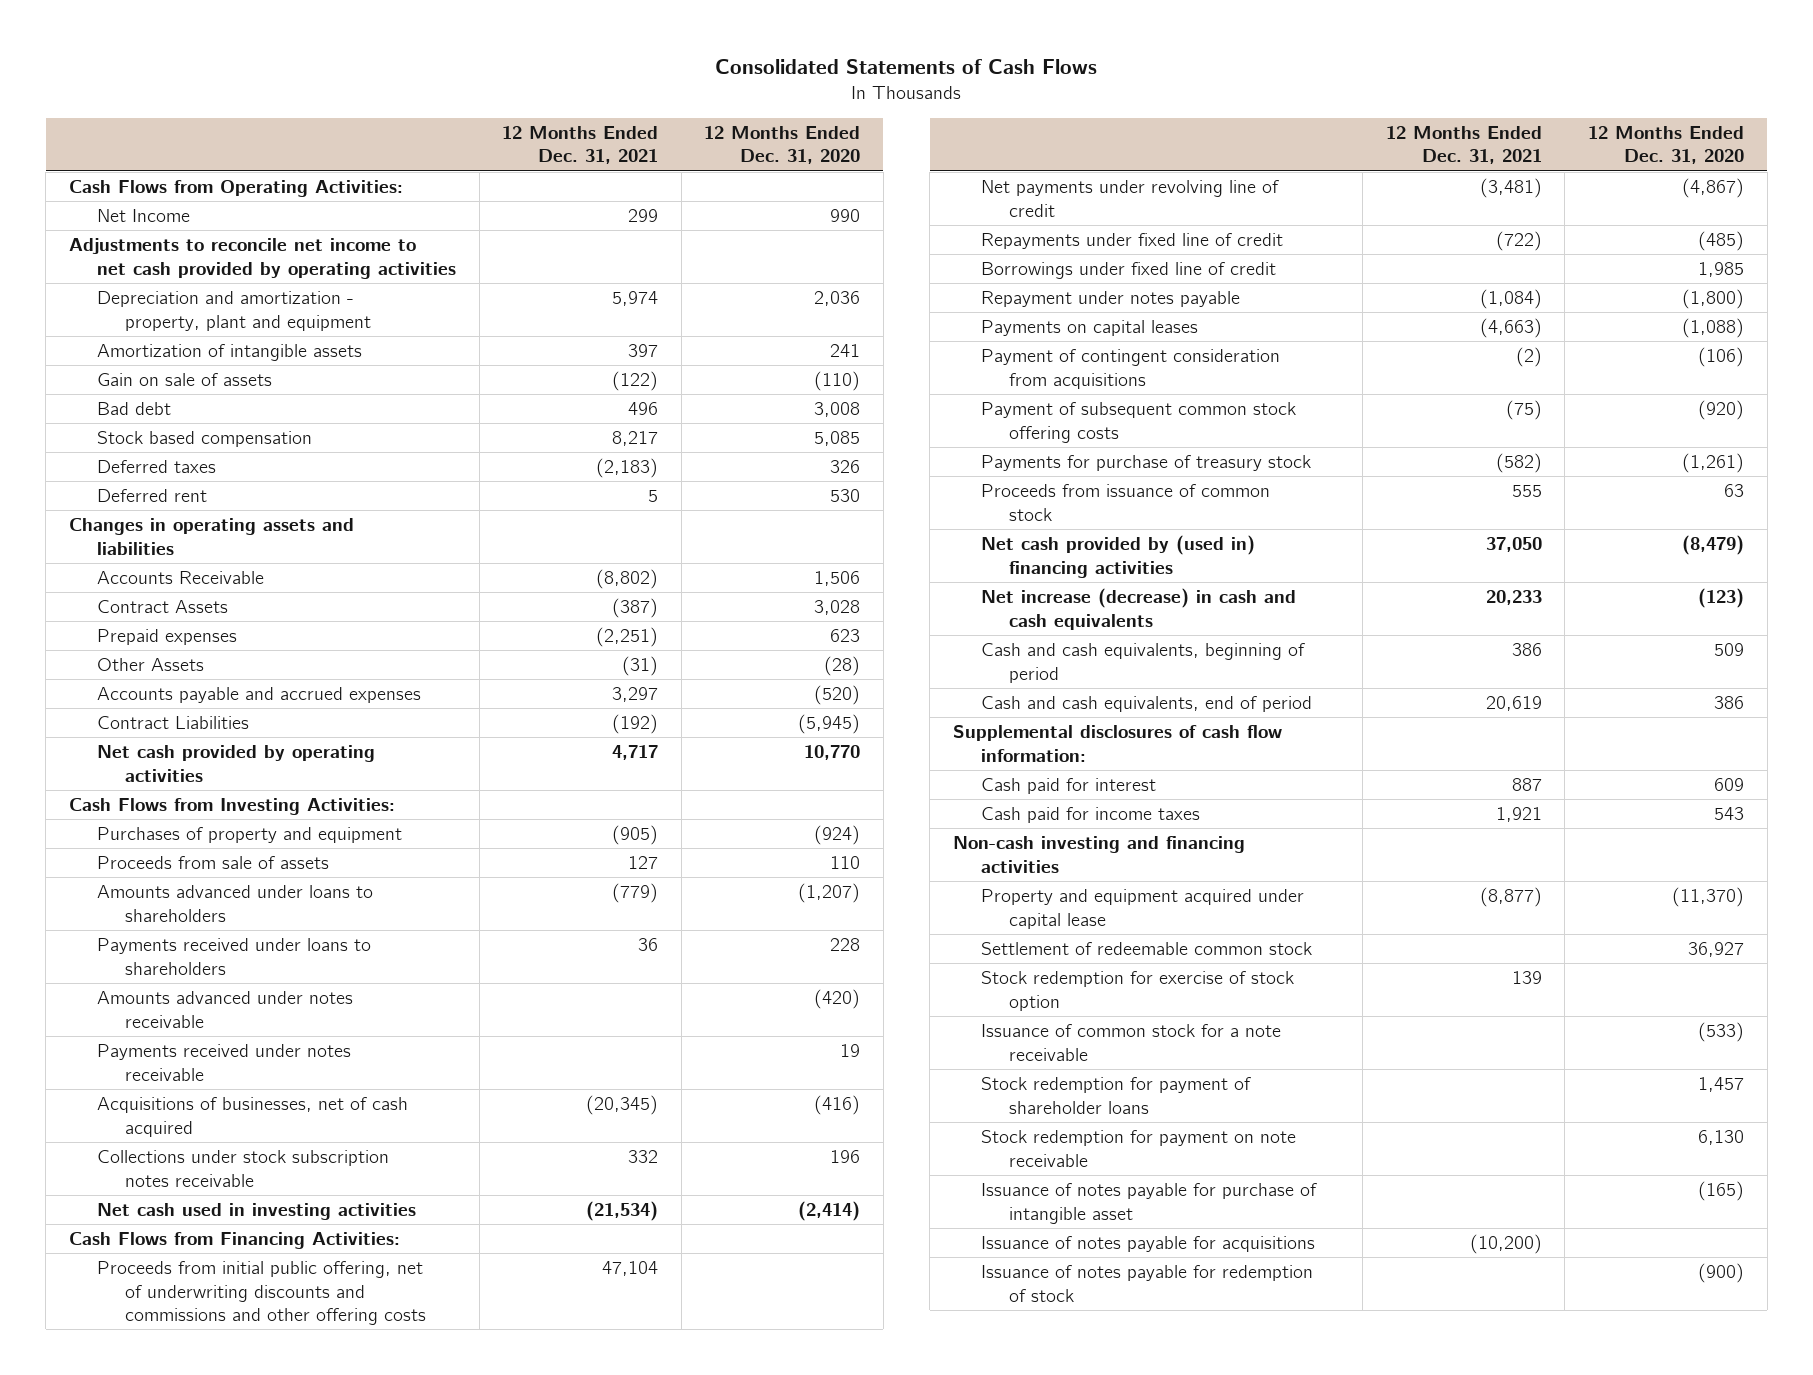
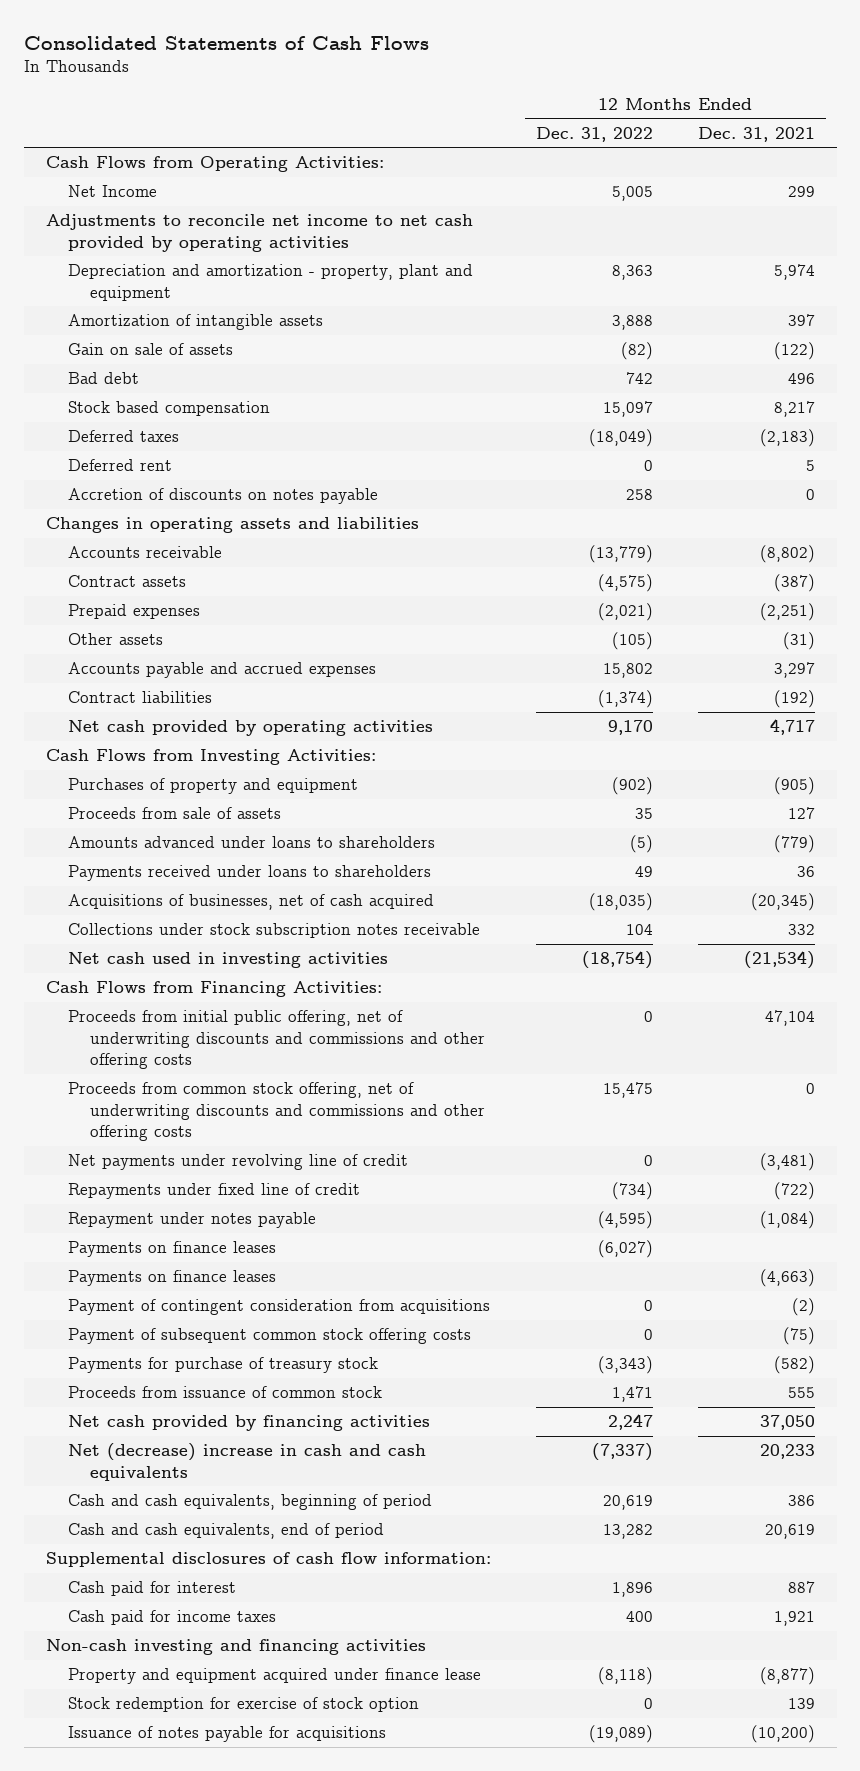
- | 12 Months Ended Dec. 31, 2021 | 12 Months Ended Dec. 31, 2020
+ | 12 Months Ended Dec. 31, 2022 | 12 Months Ended Dec. 31, 2021
+ Accretion of discounts on notes payable | 258 | 0
- Accounts Receivable | (8,802) | 1,506
- Contract Assets | (387) | 3,028
+ Accounts receivable | (13,779) | (8,802)
+ Contract assets | (4,575) | (387)
- Other Assets | (31) | (28)
+ Other assets | (105) | (31)
- Contract Liabilities | (192) | (5,945)
+ Contract liabilities | (1,374) | (192)
- Amounts advanced under notes receivable | | (420)
- Payments received under notes receivable | | 19
+ Proceeds from common stock offering, net of underwriting discounts and commissions and other offering costs | 15,475 | 0
- Borrowings under fixed line of credit | | 1,985
- Payments on capital leases | (4,663) | (1,088)
+ Payments on finance leases | (6,027) |
+ Payments on finance leases | | (4,663)
- Net cash provided by (used in) financing activities | 37,050 | (8,479)
- Net increase (decrease) in cash and cash equivalents | 20,233 | (123)
+ Net cash provided by financing activities | 2,247 | 37,050
+ Net (decrease) increase in cash and cash equivalents | (7,337) | 20,233
- Property and equipment acquired under capital lease | (8,877) | (11,370)
- Settlement of redeemable common stock | | 36,927
+ Property and equipment acquired under finance lease | (8,118) | (8,877)
- Issuance of common stock for a note receivable | | (533)
- Stock redemption for payment of shareholder loans | | 1,457
- Stock redemption for payment on note receivable | | 6,130
- Issuance of notes payable for purchase of intangible asset | | (165)
- Issuance of notes payable for redemption of stock | | (900)

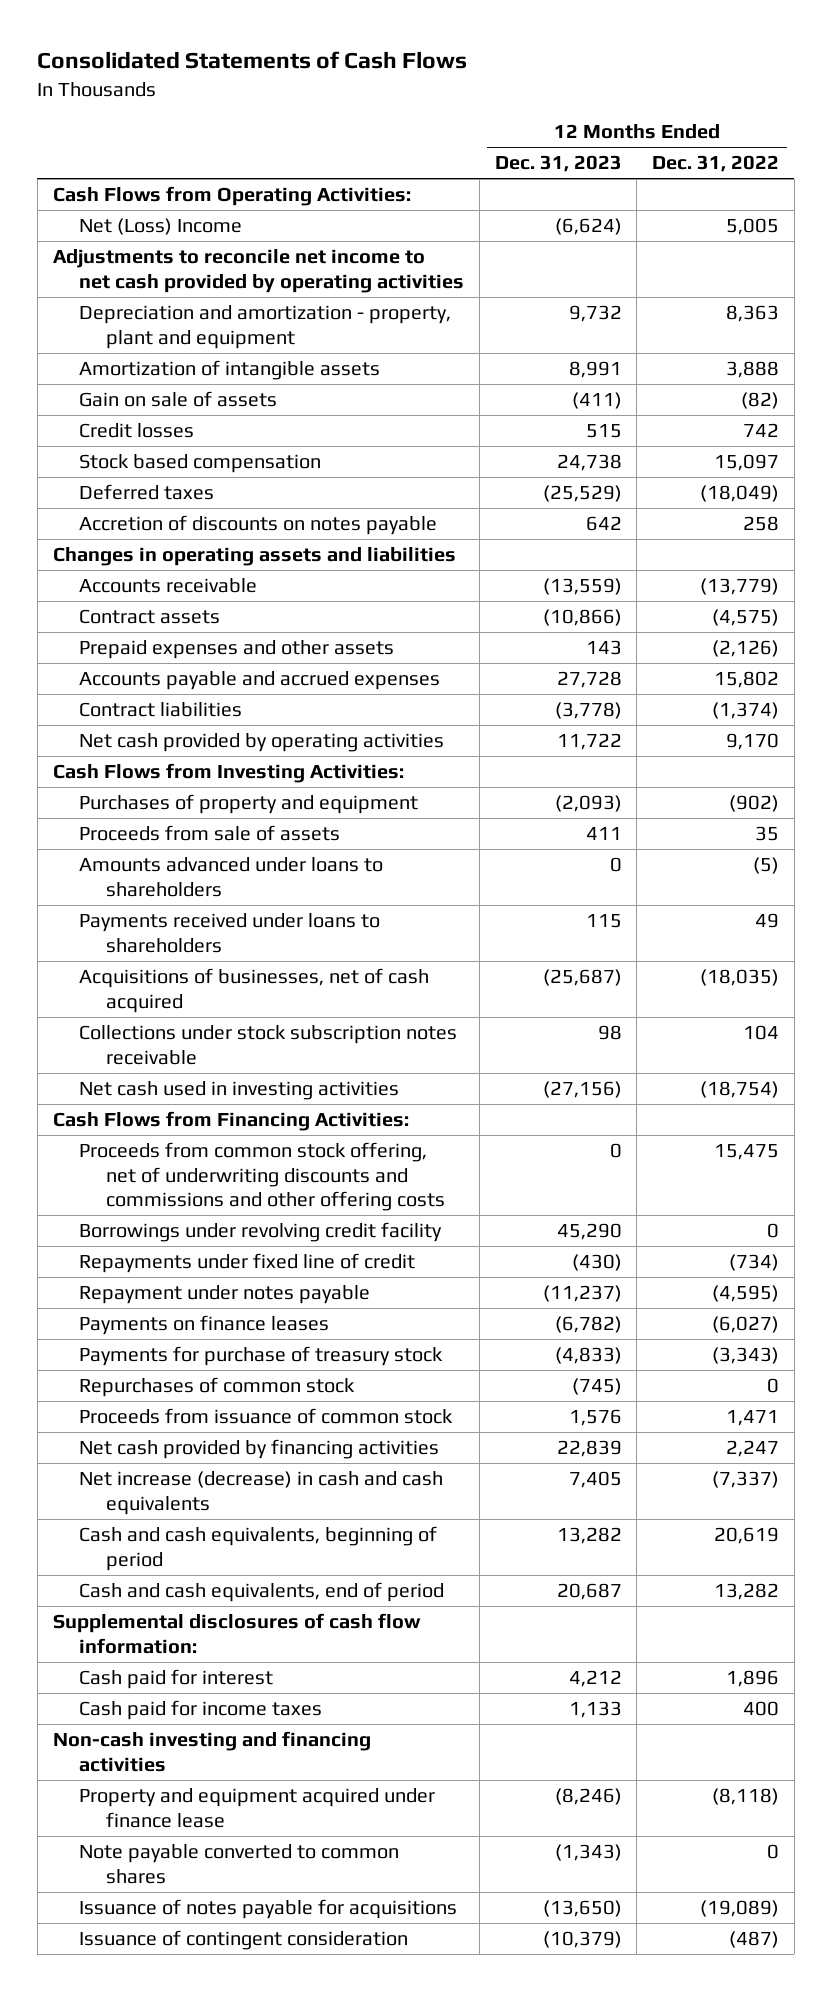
- | 12 Months Ended Dec. 31, 2022 | 12 Months Ended Dec. 31, 2021
+ | 12 Months Ended Dec. 31, 2023 | 12 Months Ended Dec. 31, 2022
- Net Income | 5,005 | 299
+ Net (Loss) Income | (6,624) | 5,005
- Bad debt | 742 | 496
+ Credit losses | 515 | 742
- Deferred rent | 0 | 5
- Prepaid expenses | (2,021) | (2,251)
- Other assets | (105) | (31)
+ Prepaid expenses and other assets | 143 | (2,126)
- Proceeds from initial public offering, net of underwriting discounts and commissions and other offering costs | 0 | 47,104
- Net payments under revolving line of credit | 0 | (3,481)
+ Borrowings under revolving credit facility | 45,290 | 0
- Payments on finance leases | | (4,663)
- Payment of contingent consideration from acquisitions | 0 | (2)
- Payment of subsequent common stock offering costs | 0 | (75)
+ Repurchases of common stock | (745) | 0
- Net (decrease) increase in cash and cash equivalents | (7,337) | 20,233
+ Net increase (decrease) in cash and cash equivalents | 7,405 | (7,337)
- Stock redemption for exercise of stock option | 0 | 139
+ Note payable converted to common shares | (1,343) | 0
+ Issuance of contingent consideration | (10,379) | (487)

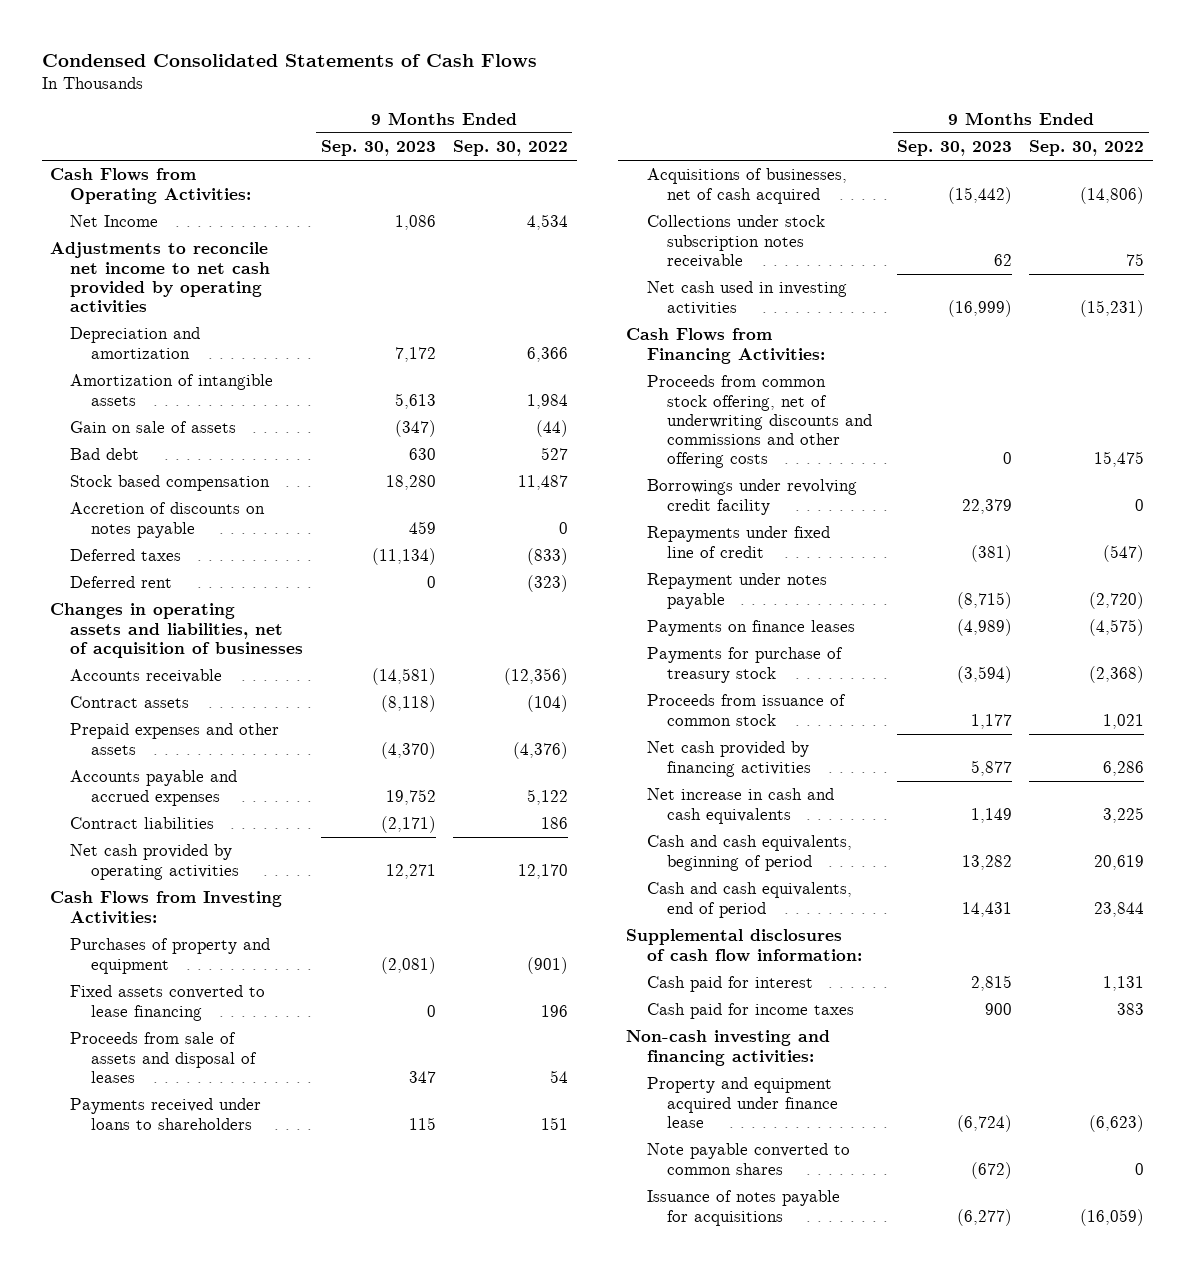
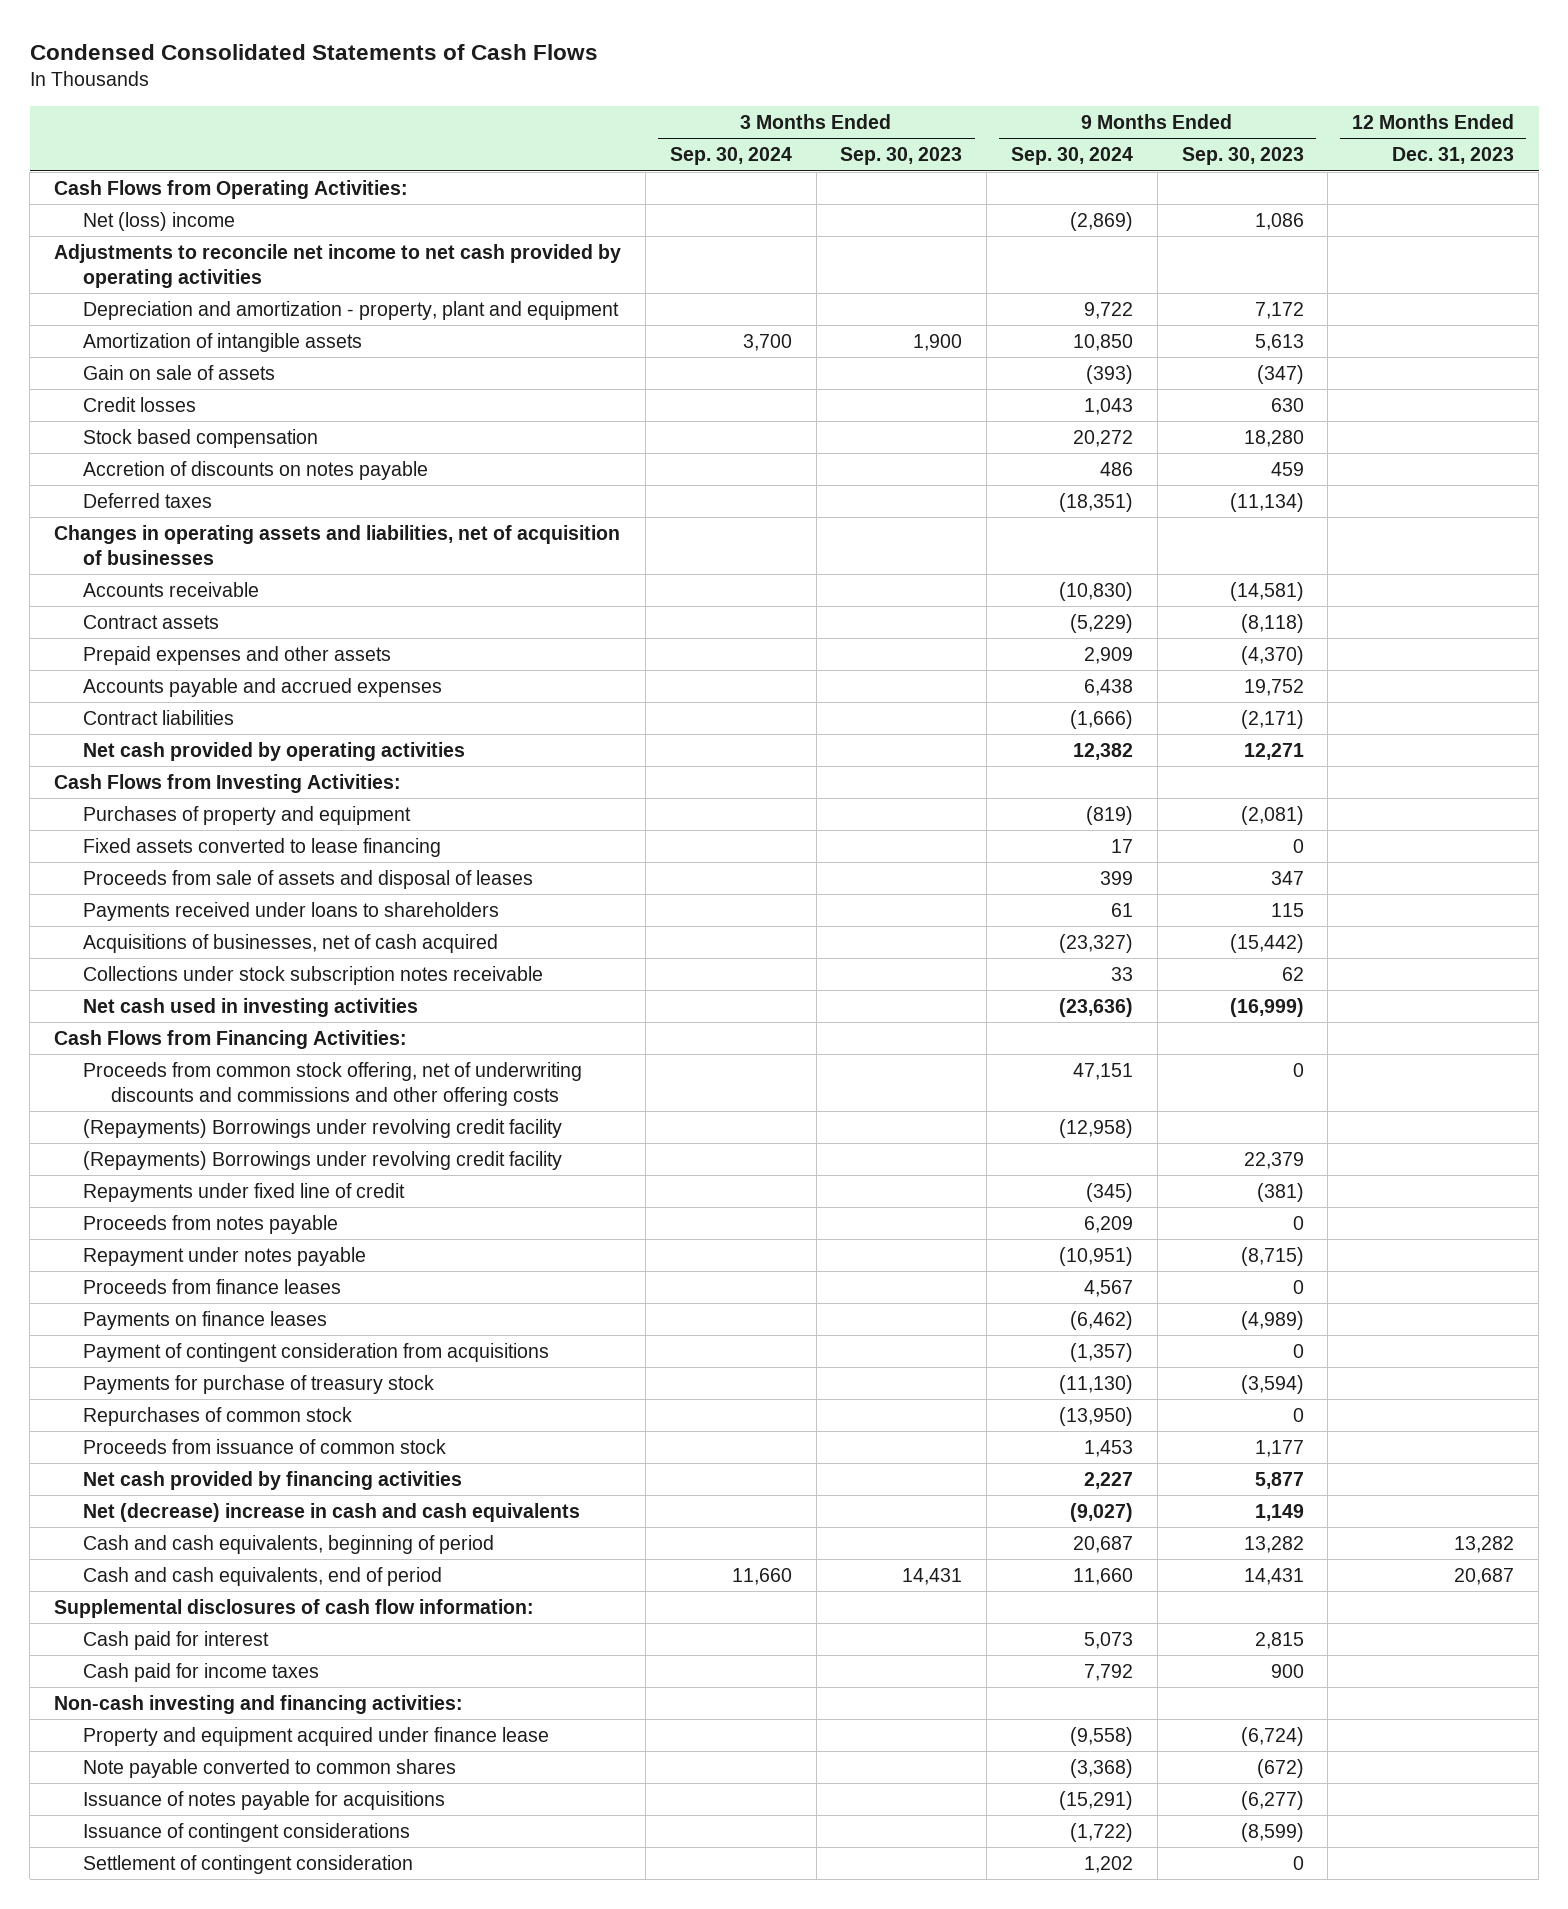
- | 9 Months Ended Sep. 30, 2023 | 9 Months Ended Sep. 30, 2022
+ | 3 Months Ended Sep. 30, 2024 | 3 Months Ended Sep. 30, 2023 | 9 Months Ended Sep. 30, 2024 | 9 Months Ended Sep. 30, 2023 | 12 Months Ended Dec. 31, 2023
- Net Income | 1,086 | 4,534
+ Net (loss) income | | | (2,869) | 1,086 |
- Depreciation and amortization | 7,172 | 6,366
+ Depreciation and amortization - property, plant and equipment | | | 9,722 | 7,172 |
- Bad debt | 630 | 527
+ Credit losses | | | 1,043 | 630 |
- Deferred rent | 0 | (323)
- Borrowings under revolving credit facility | 22,379 | 0
+ (Repayments) Borrowings under revolving credit facility | | | (12,958) | |
+ (Repayments) Borrowings under revolving credit facility | | | | 22,379 |
+ Proceeds from notes payable | | | 6,209 | 0 |
+ Proceeds from finance leases | | | 4,567 | 0 |
+ Payment of contingent consideration from acquisitions | | | (1,357) | 0 |
+ Repurchases of common stock | | | (13,950) | 0 |
- Net increase in cash and cash equivalents | 1,149 | 3,225
+ Net (decrease) increase in cash and cash equivalents | | | (9,027) | 1,149 |
+ Issuance of contingent considerations | | | (1,722) | (8,599) |
+ Settlement of contingent consideration | | | 1,202 | 0 |

